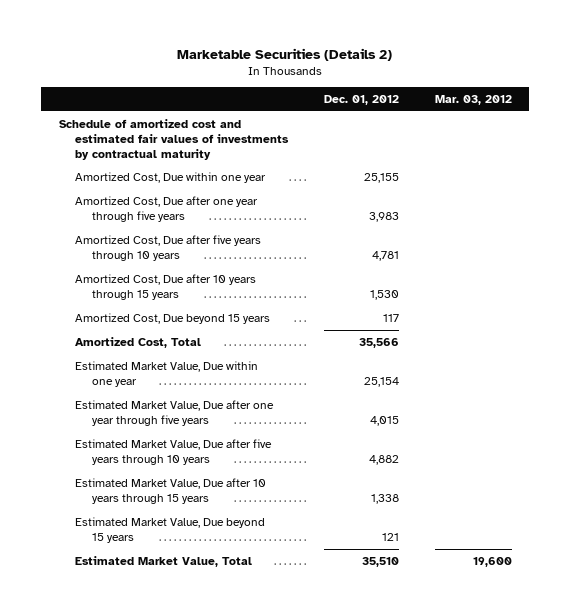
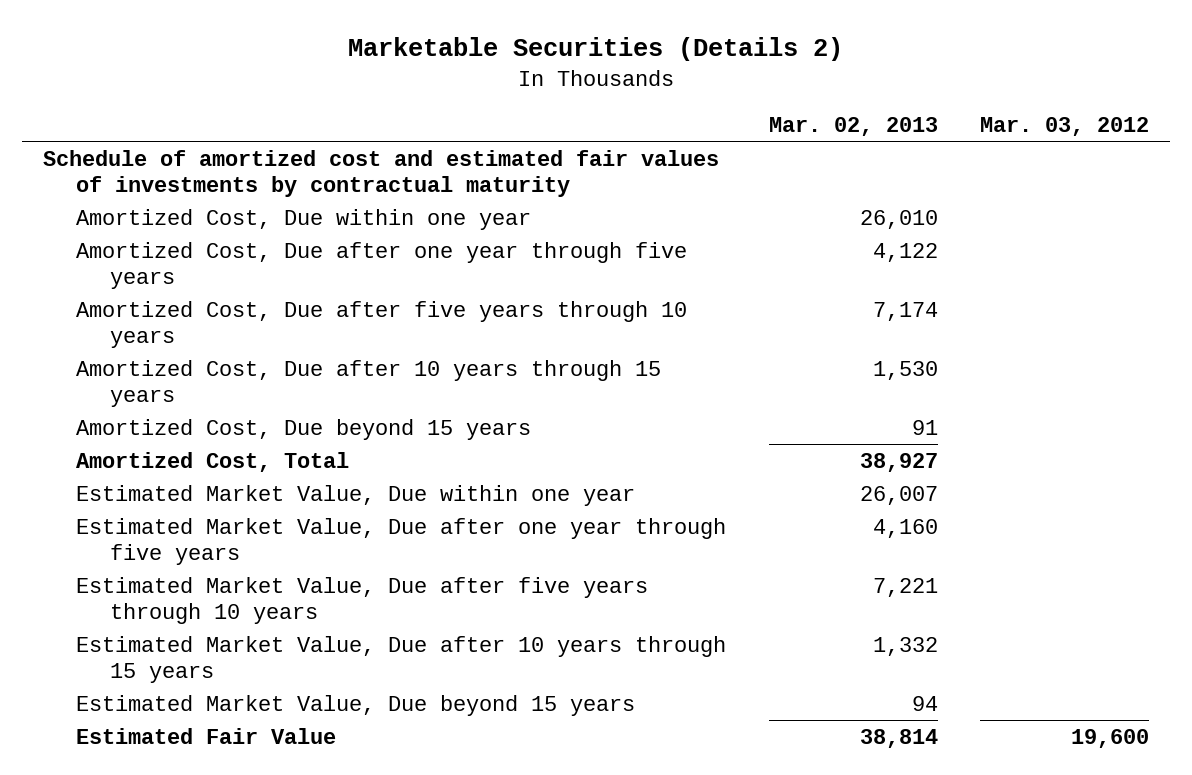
- | Dec. 01, 2012 | Mar. 03, 2012
+ | Mar. 02, 2013 | Mar. 03, 2012
- Estimated Market Value, Total | 35,510 | 19,600
+ Estimated Fair Value | 38,814 | 19,600

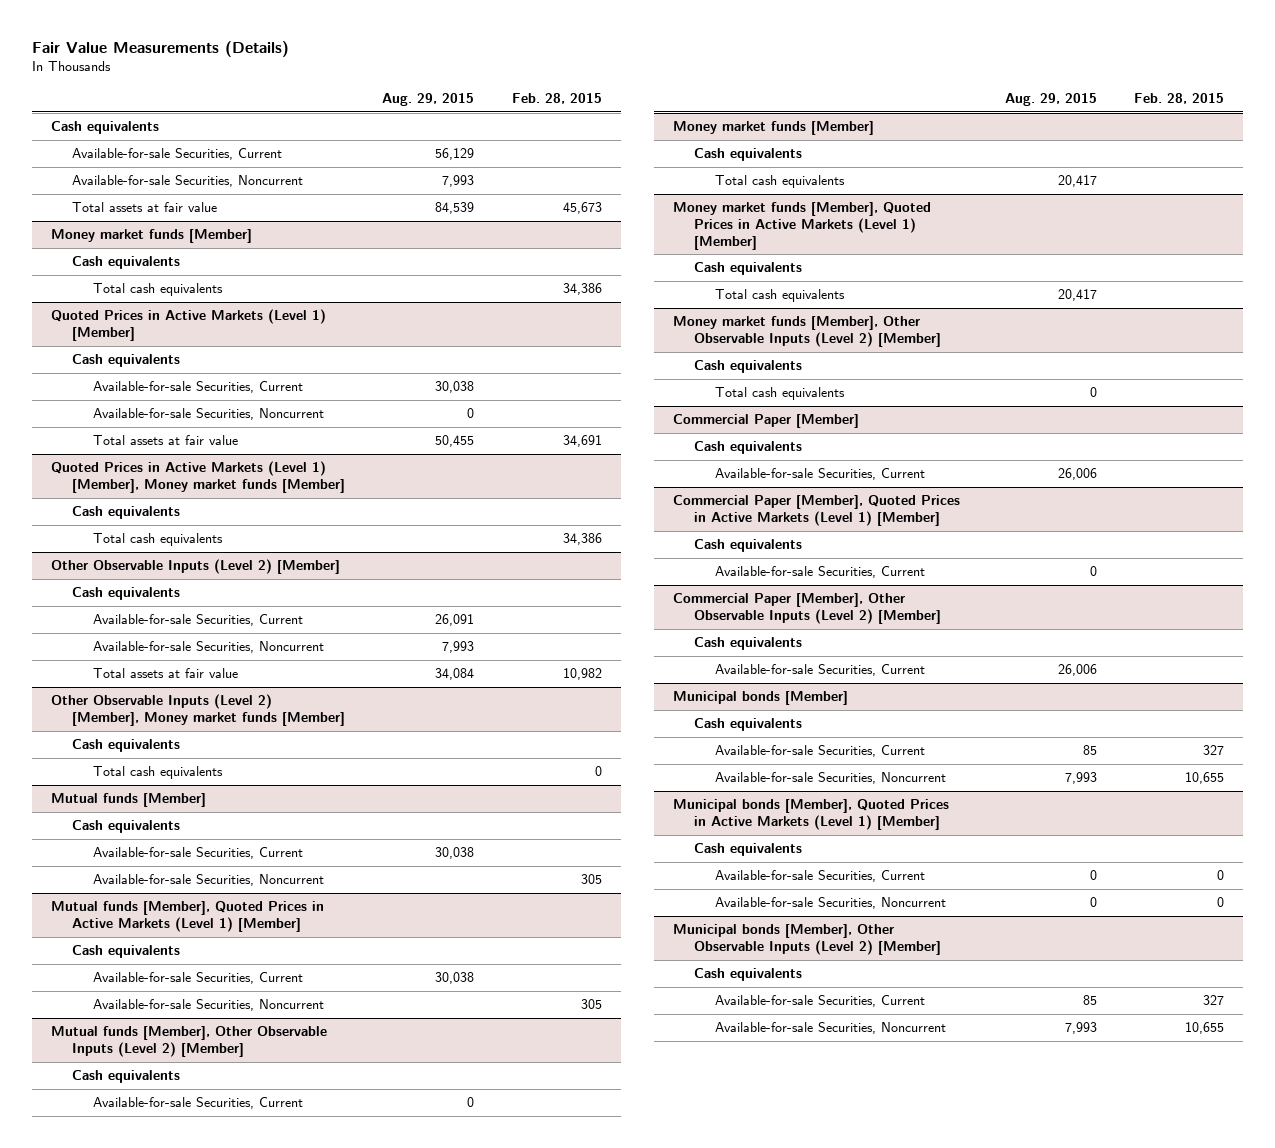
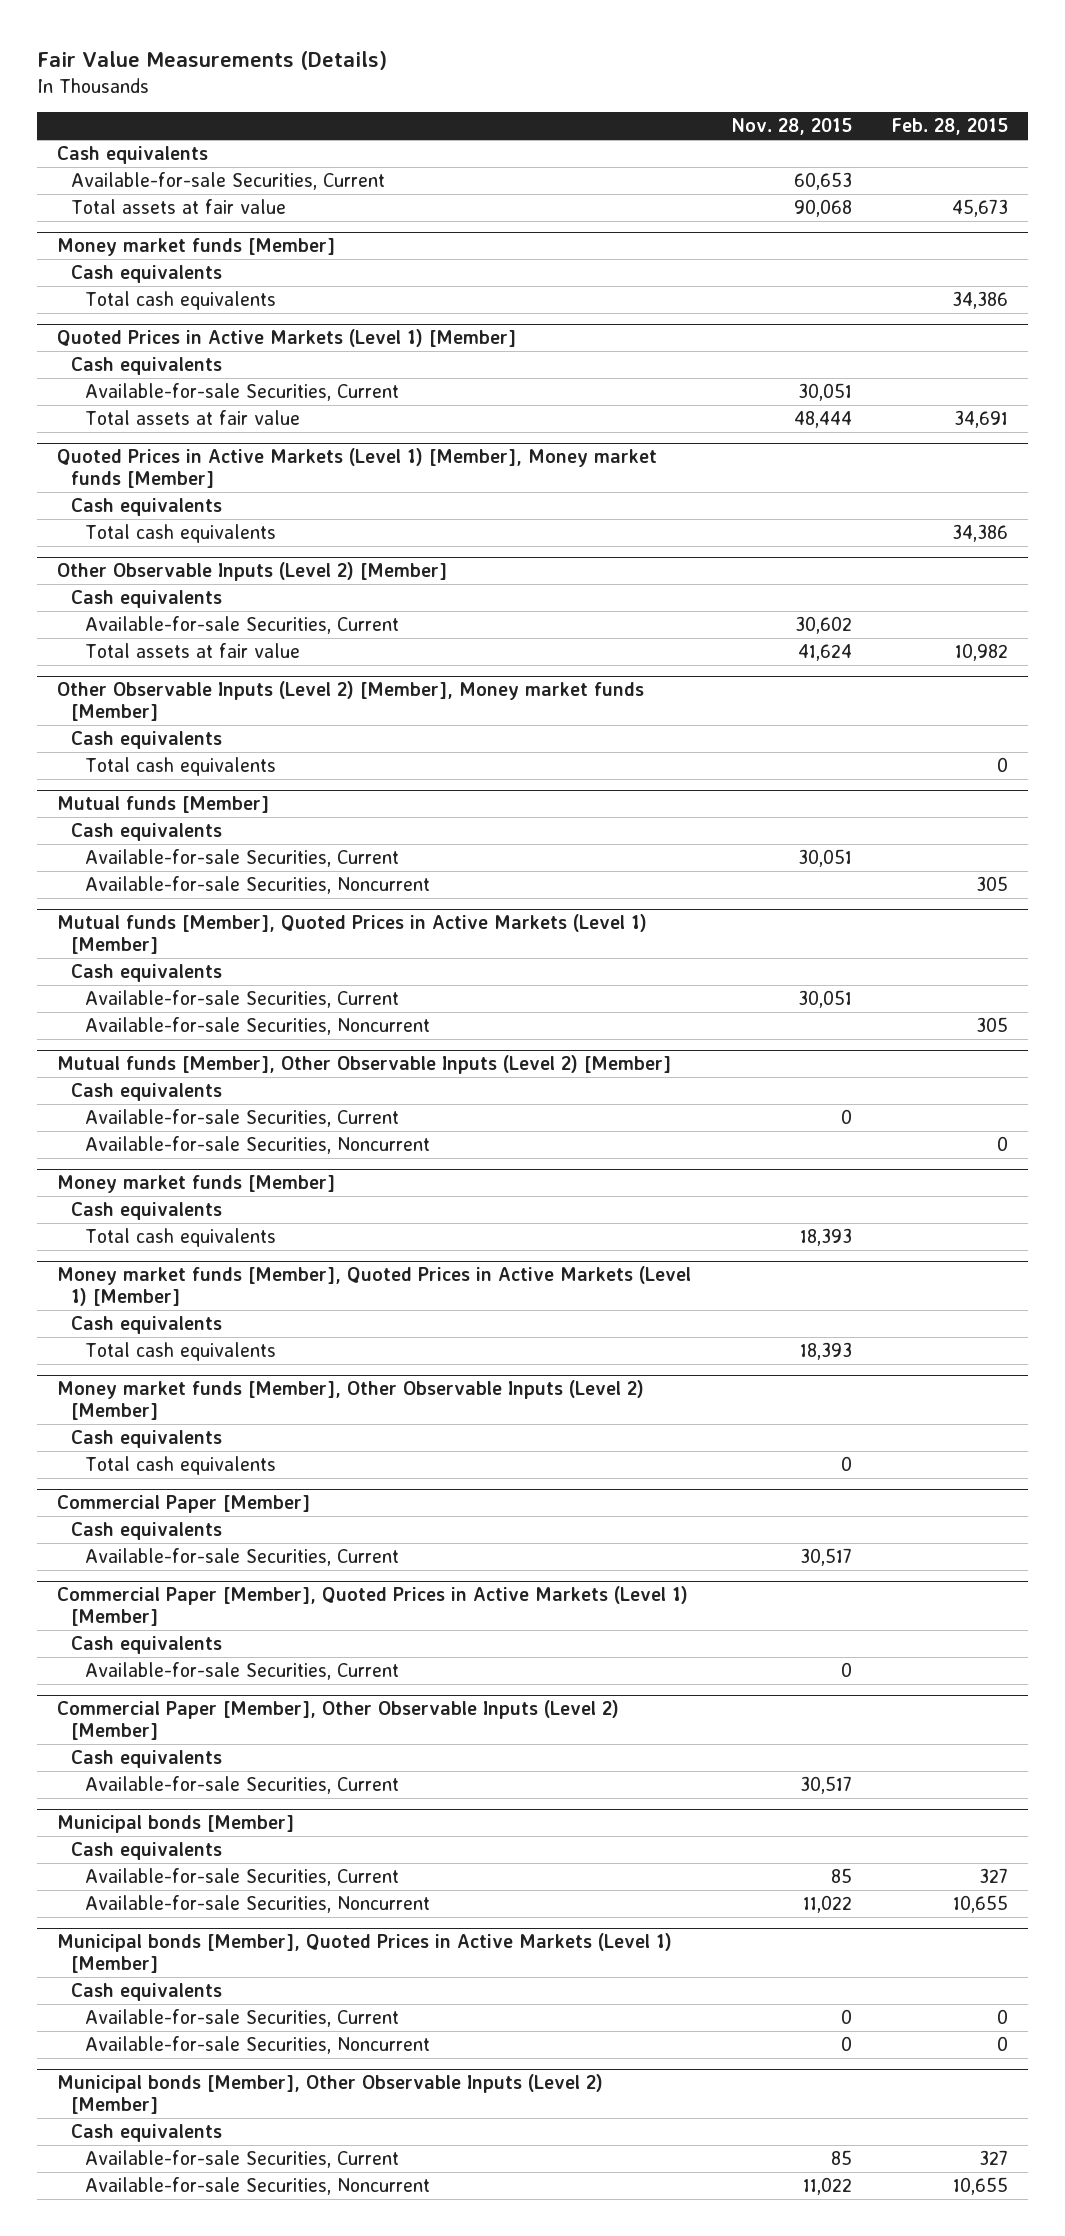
- | Aug. 29, 2015 | Feb. 28, 2015
+ | Nov. 28, 2015 | Feb. 28, 2015
- Available-for-sale Securities, Noncurrent | 7,993 |
@ Quoted Prices in Active Markets (Level 1) [Member]
- Available-for-sale Securities, Noncurrent | 0 |
@ Other Observable Inputs (Level 2) [Member]
- Available-for-sale Securities, Noncurrent | 7,993 |
@ Mutual funds [Member], Other Observable Inputs (Level 2) [Member]
+ Available-for-sale Securities, Noncurrent | | 0

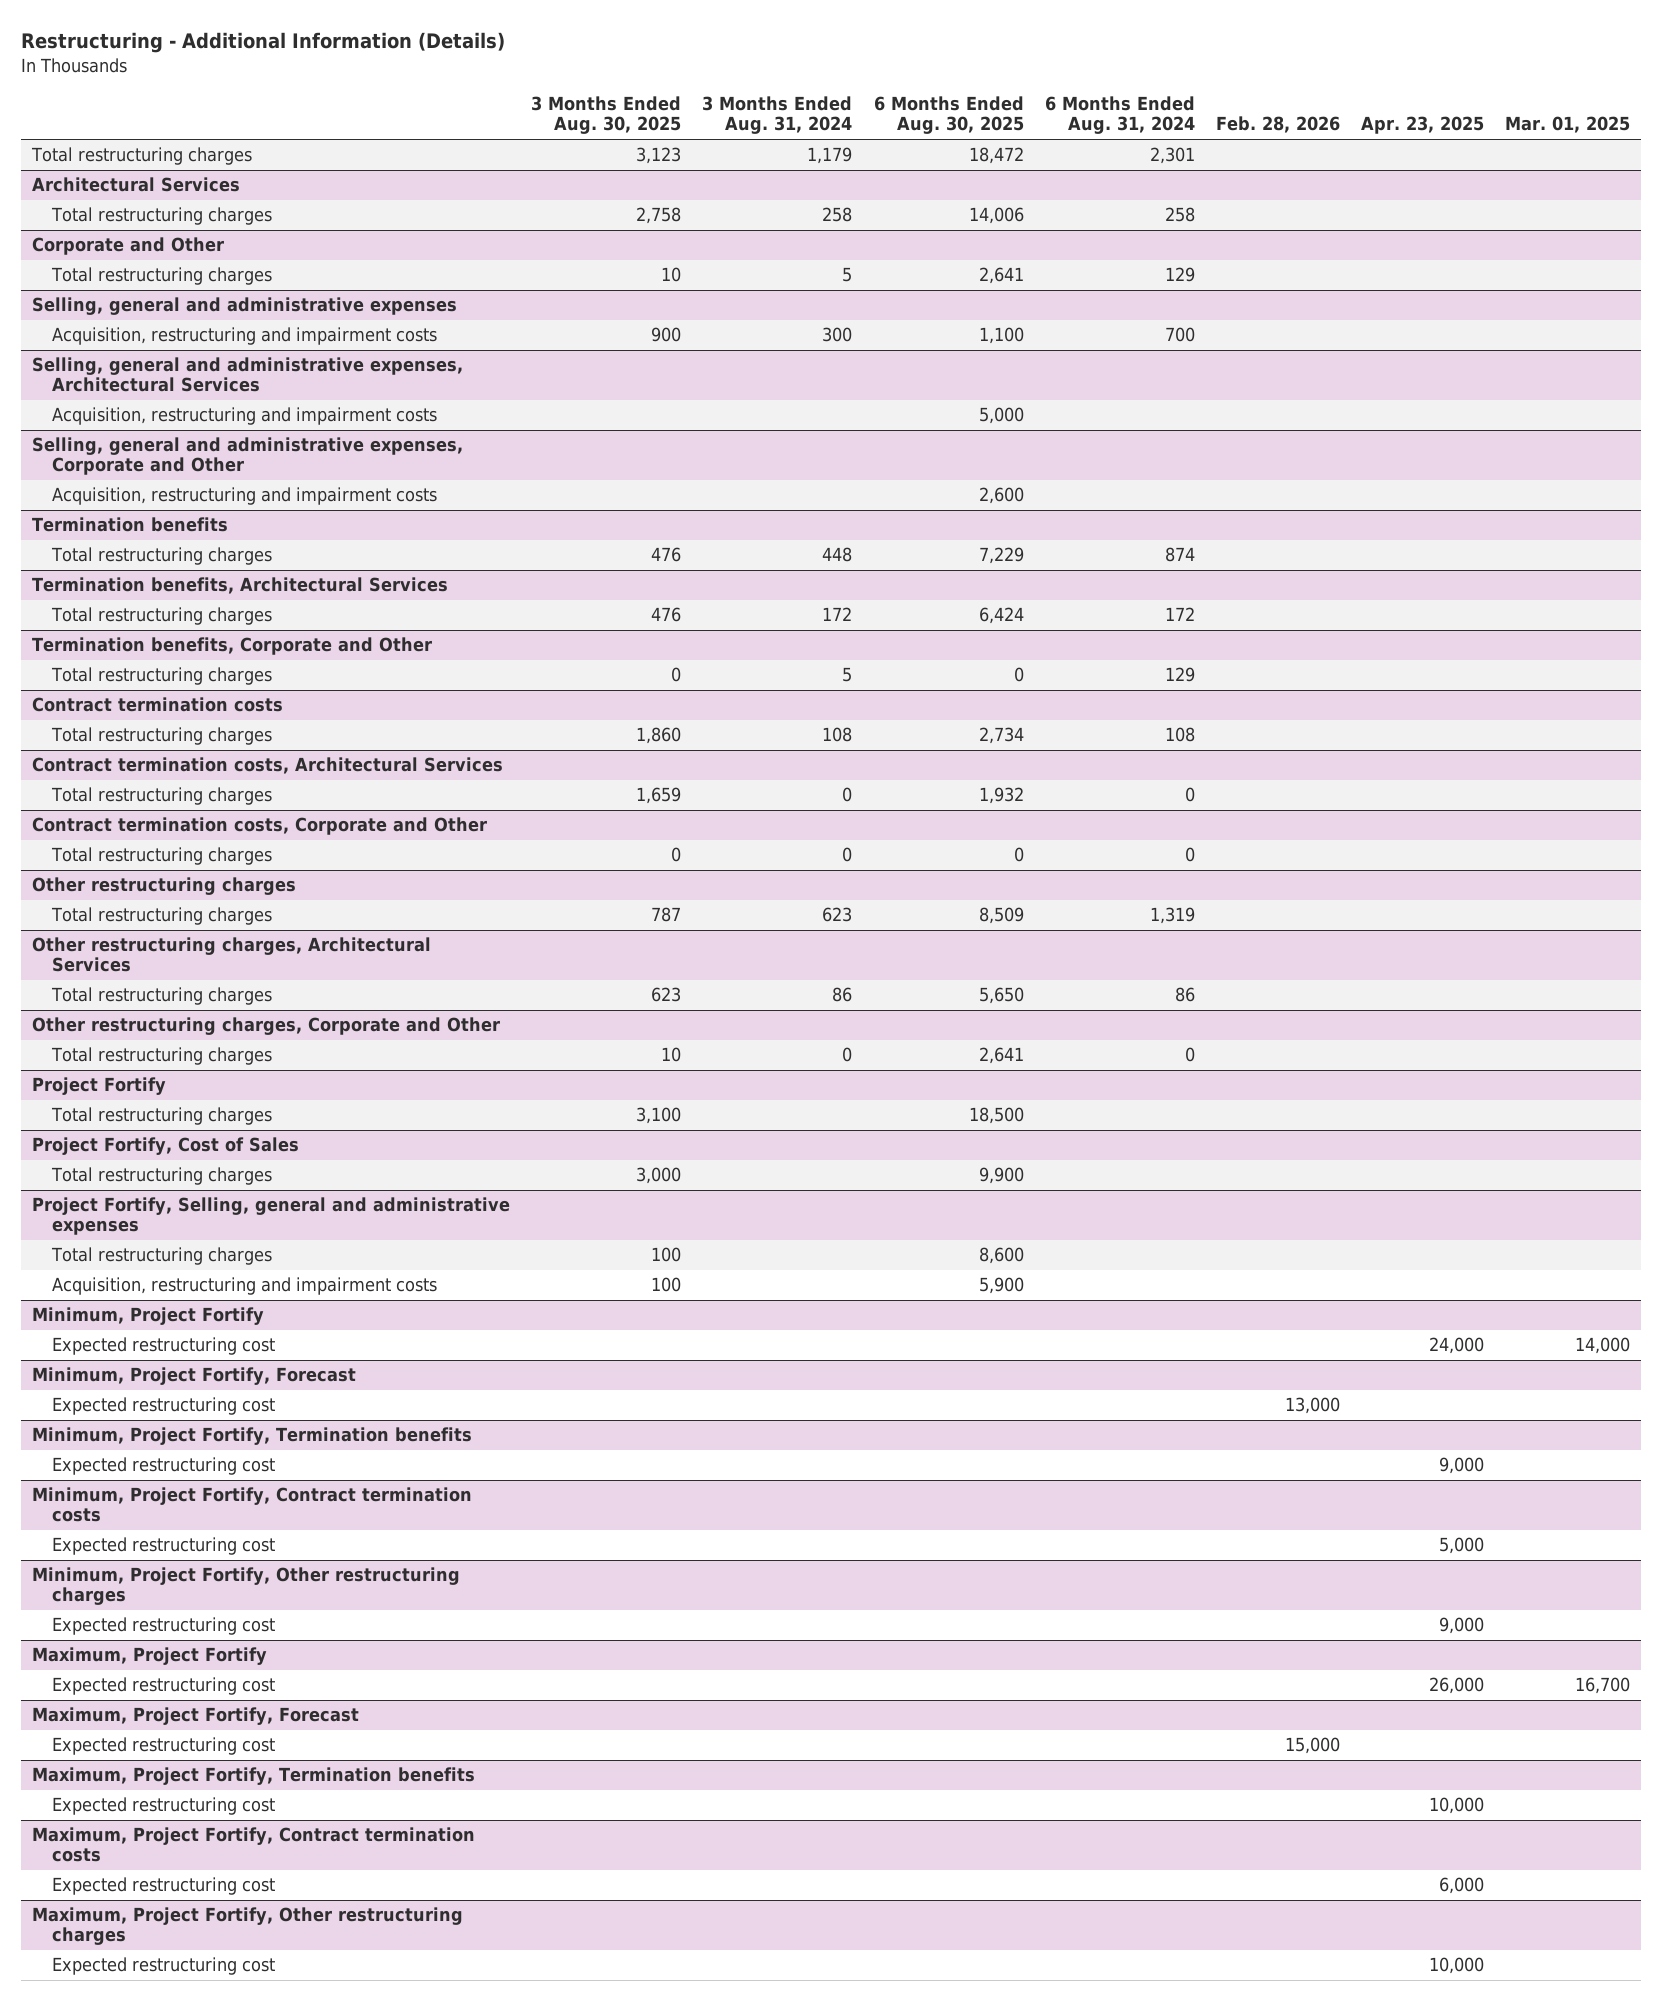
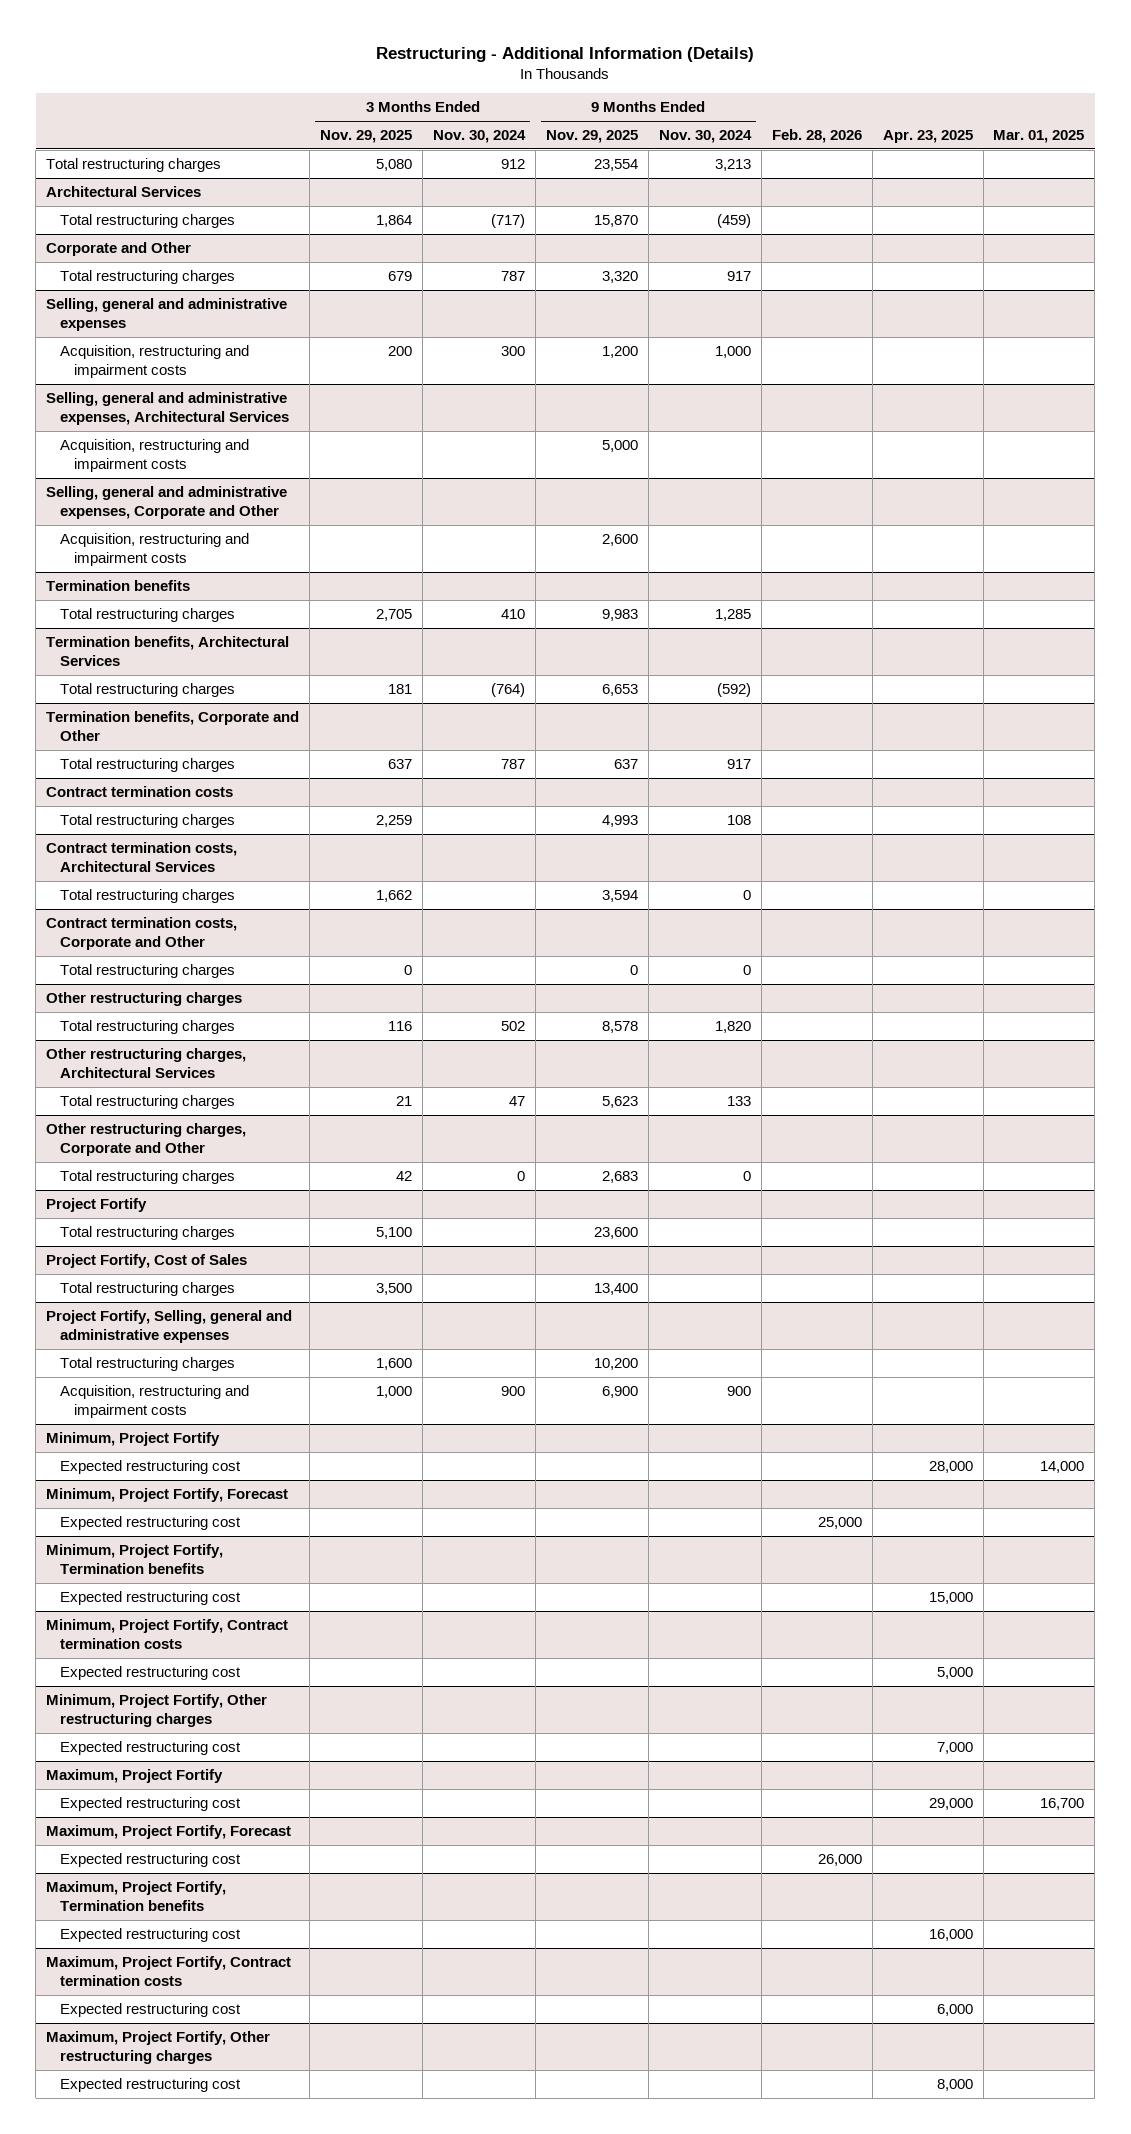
- | 3 Months Ended Aug. 30, 2025 | 3 Months Ended Aug. 31, 2024 | 6 Months Ended Aug. 30, 2025 | 6 Months Ended Aug. 31, 2024 | Feb. 28, 2026 | Apr. 23, 2025 | Mar. 01, 2025
+ | 3 Months Ended Nov. 29, 2025 | 3 Months Ended Nov. 30, 2024 | 9 Months Ended Nov. 29, 2025 | 9 Months Ended Nov. 30, 2024 | Feb. 28, 2026 | Apr. 23, 2025 | Mar. 01, 2025
@ Minimum, Project Fortify
- Expected restructuring cost | | | | | | 24,000 | 14,000
+ Expected restructuring cost | | | | | | 28,000 | 14,000
@ Minimum, Project Fortify, Forecast
- Expected restructuring cost | | | | | 13,000 | |
+ Expected restructuring cost | | | | | 25,000 | |
@ Minimum, Project Fortify, Termination benefits
- Expected restructuring cost | | | | | | 9,000 |
+ Expected restructuring cost | | | | | | 15,000 |
@ Minimum, Project Fortify, Other restructuring charges
- Expected restructuring cost | | | | | | 9,000 |
+ Expected restructuring cost | | | | | | 7,000 |
@ Maximum, Project Fortify
- Expected restructuring cost | | | | | | 26,000 | 16,700
+ Expected restructuring cost | | | | | | 29,000 | 16,700
@ Maximum, Project Fortify, Forecast
- Expected restructuring cost | | | | | 15,000 | |
+ Expected restructuring cost | | | | | 26,000 | |
@ Maximum, Project Fortify, Termination benefits
- Expected restructuring cost | | | | | | 10,000 |
+ Expected restructuring cost | | | | | | 16,000 |
@ Maximum, Project Fortify, Other restructuring charges
- Expected restructuring cost | | | | | | 10,000 |
+ Expected restructuring cost | | | | | | 8,000 |

